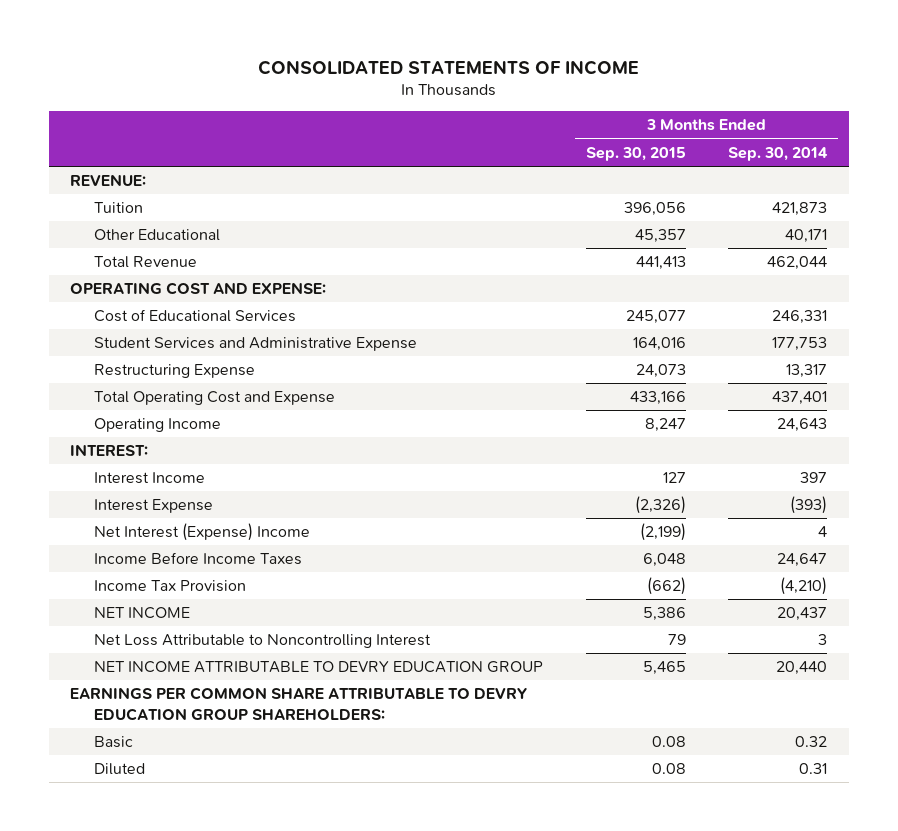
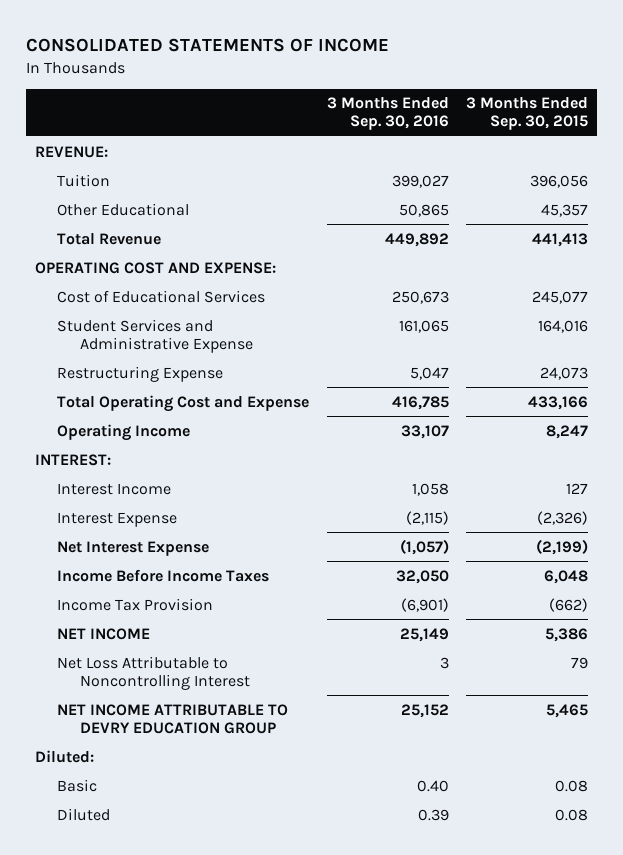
- | 3 Months Ended Sep. 30, 2015 | 3 Months Ended Sep. 30, 2014
+ | 3 Months Ended Sep. 30, 2016 | 3 Months Ended Sep. 30, 2015
- Net Interest (Expense) Income | (2,199) | 4
+ Net Interest Expense | (1,057) | (2,199)
- EARNINGS PER COMMON SHARE ATTRIBUTABLE TO DEVRY EDUCATION GROUP SHAREHOLDERS:
+ Diluted:

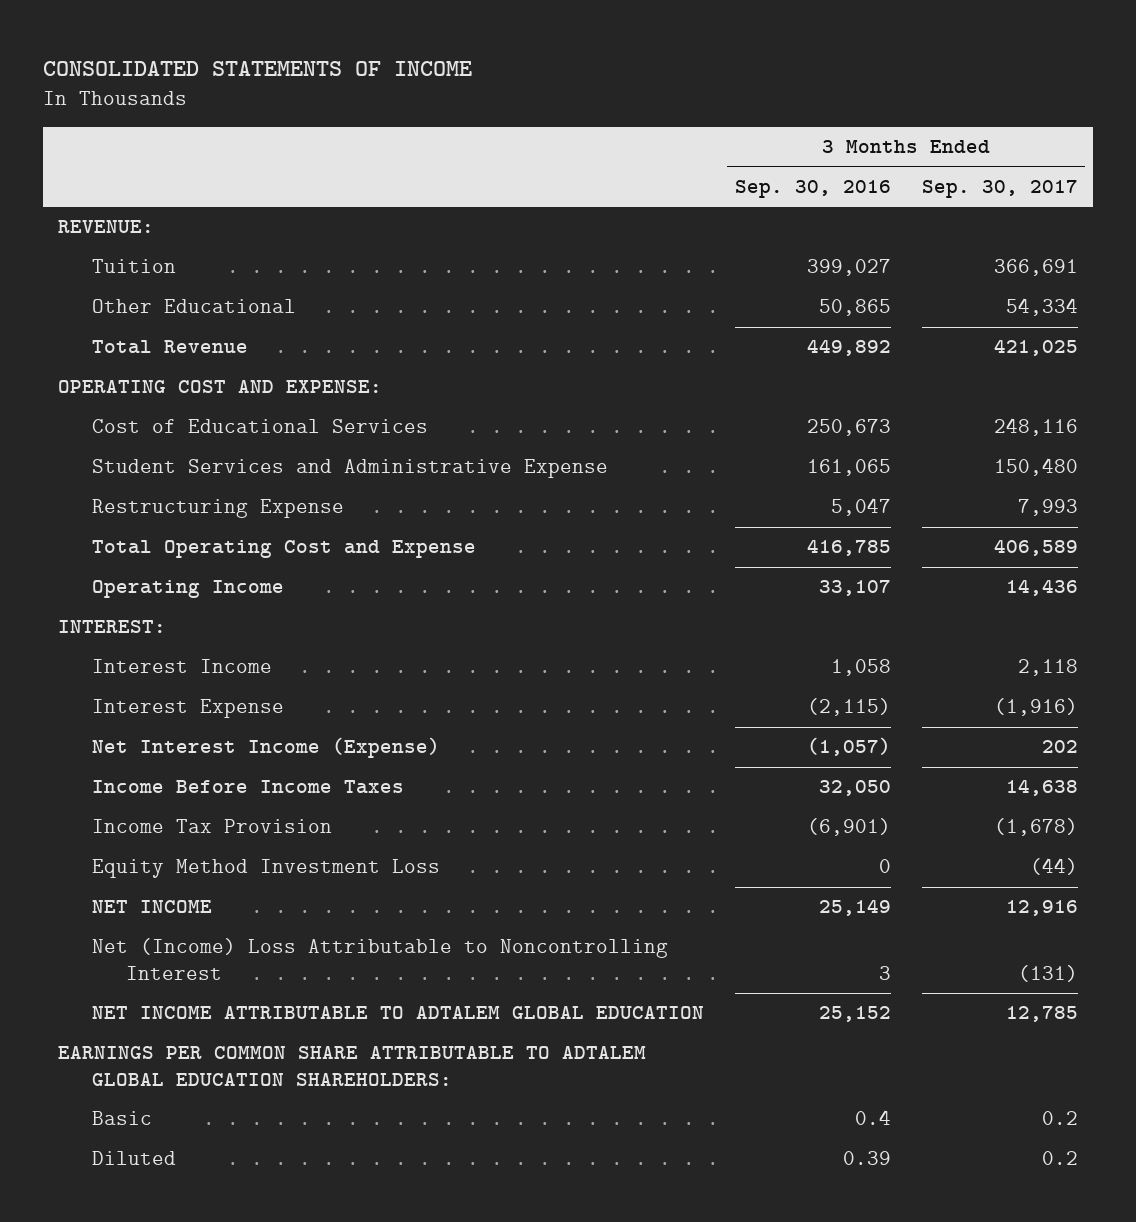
- | 3 Months Ended Sep. 30, 2016 | 3 Months Ended Sep. 30, 2015
+ | 3 Months Ended Sep. 30, 2016 | 3 Months Ended Sep. 30, 2017
- Net Interest Expense | (1,057) | (2,199)
+ Net Interest Income (Expense) | (1,057) | 202
+ Equity Method Investment Loss | 0 | (44)
- Net Loss Attributable to Noncontrolling Interest | 3 | 79
- NET INCOME ATTRIBUTABLE TO DEVRY EDUCATION GROUP | 25,152 | 5,465
- Diluted:
- Basic | 0.40 | 0.08
+ Net (Income) Loss Attributable to Noncontrolling Interest | 3 | (131)
+ NET INCOME ATTRIBUTABLE TO ADTALEM GLOBAL EDUCATION | 25,152 | 12,785
+ EARNINGS PER COMMON SHARE ATTRIBUTABLE TO ADTALEM GLOBAL EDUCATION SHAREHOLDERS:
+ Basic | 0.4 | 0.2

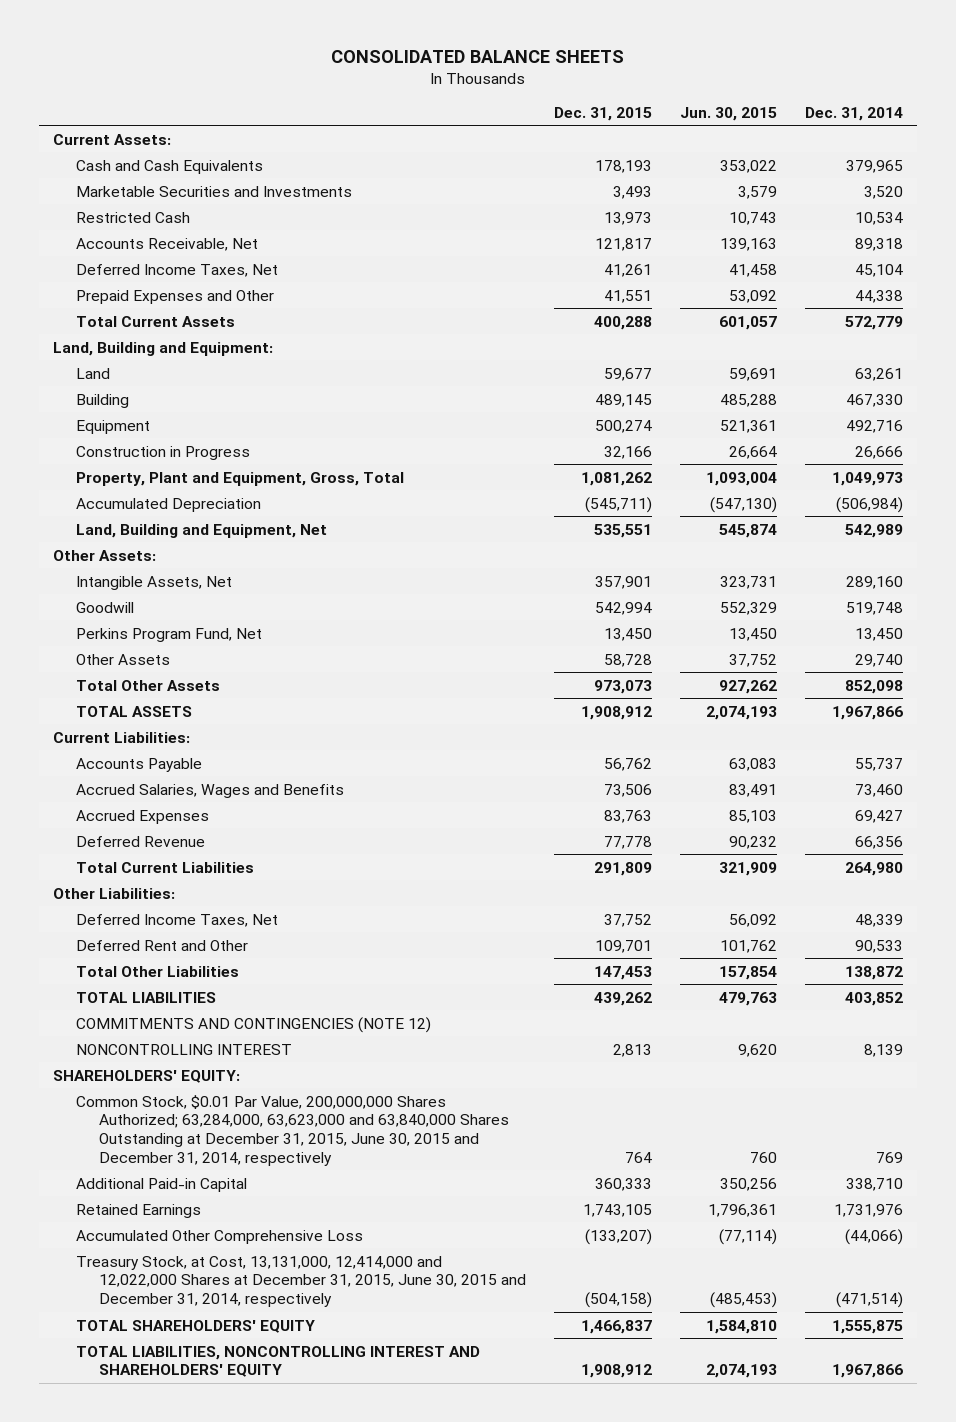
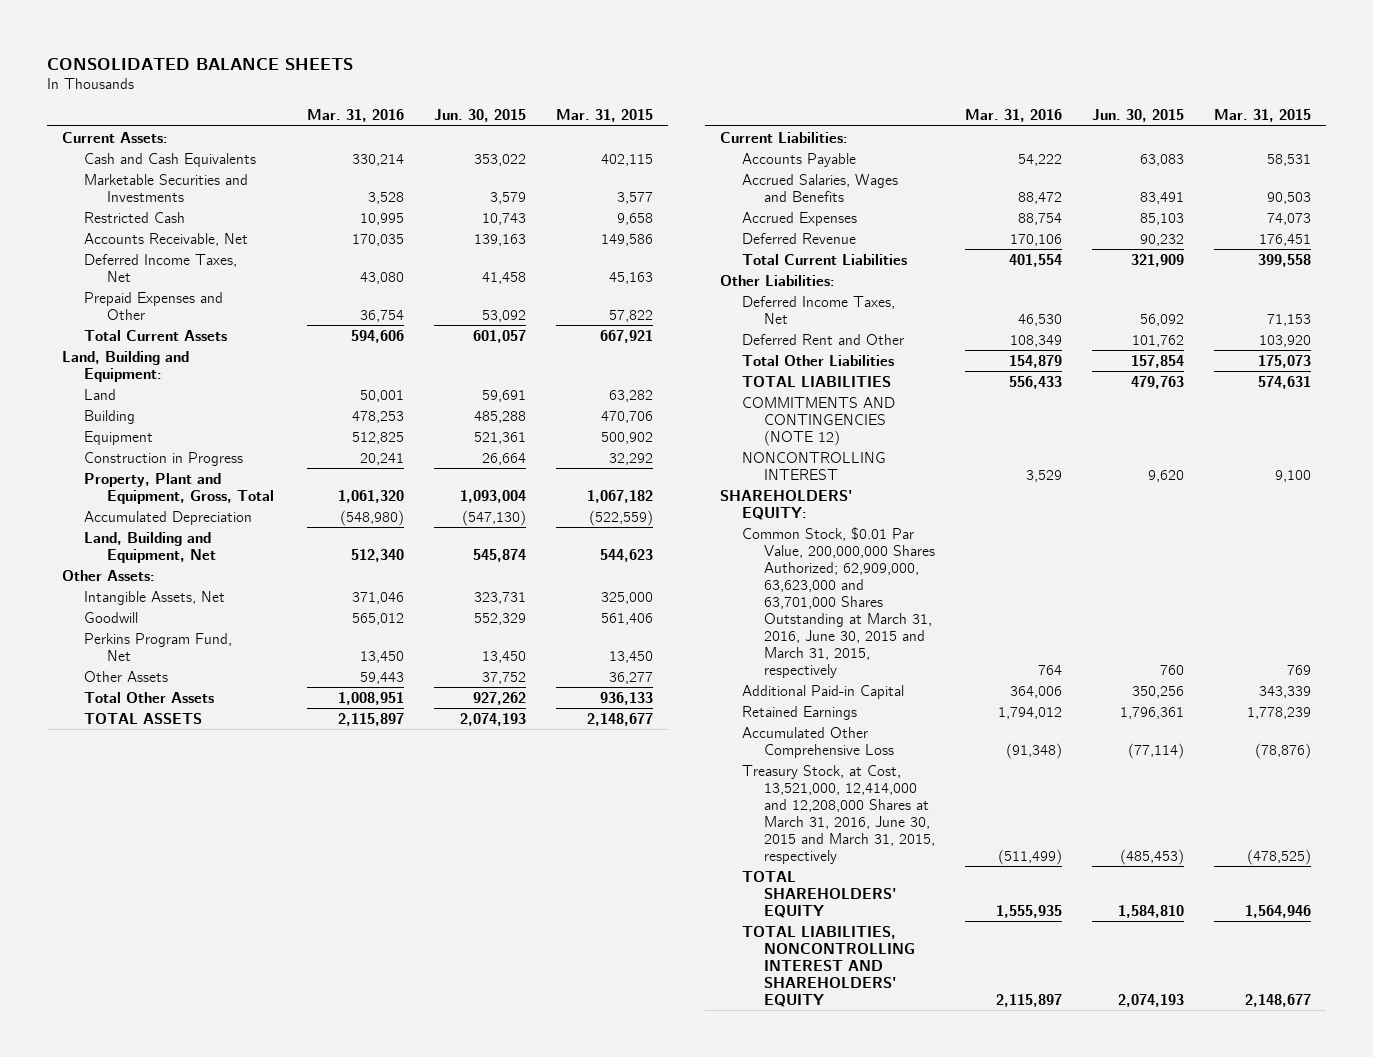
- | Dec. 31, 2015 | Jun. 30, 2015 | Dec. 31, 2014
+ | Mar. 31, 2016 | Jun. 30, 2015 | Mar. 31, 2015
- Common Stock, $0.01 Par Value, 200,000,000 Shares Authorized; 63,284,000, 63,623,000 and 63,840,000 Shares Outstanding at December 31, 2015, June 30, 2015 and December 31, 2014, respectively | 764 | 760 | 769
+ Common Stock, $0.01 Par Value, 200,000,000 Shares Authorized; 62,909,000, 63,623,000 and 63,701,000 Shares Outstanding at March 31, 2016, June 30, 2015 and March 31, 2015, respectively | 764 | 760 | 769
- Treasury Stock, at Cost, 13,131,000, 12,414,000 and 12,022,000 Shares at December 31, 2015, June 30, 2015 and December 31, 2014, respectively | (504,158) | (485,453) | (471,514)
+ Treasury Stock, at Cost, 13,521,000, 12,414,000 and 12,208,000 Shares at March 31, 2016, June 30, 2015 and March 31, 2015, respectively | (511,499) | (485,453) | (478,525)

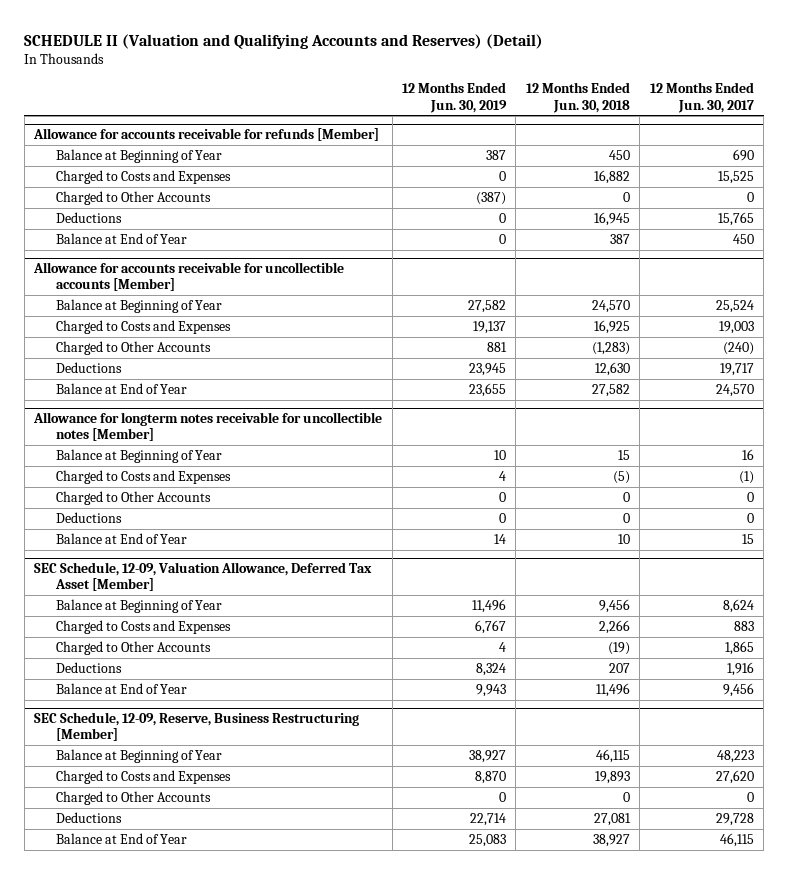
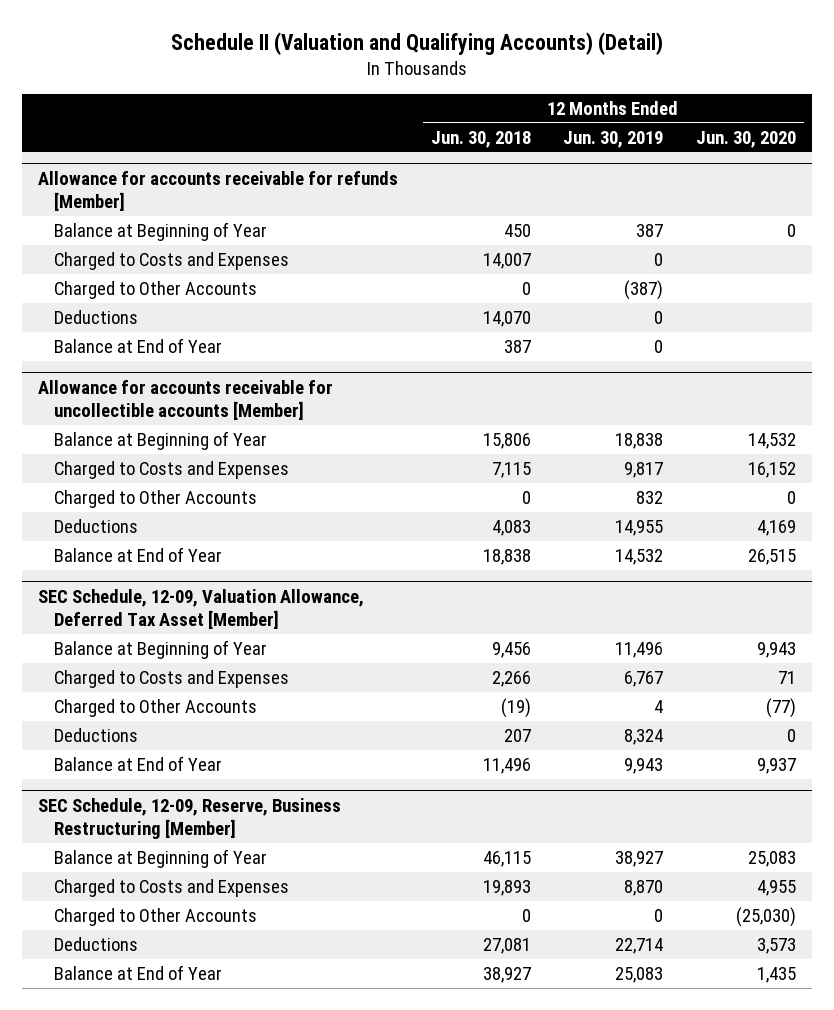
- SCHEDULE II (Valuation and Qualifying Accounts and Reserves) (Detail)
+ Schedule II (Valuation and Qualifying Accounts) (Detail)
- | 12 Months Ended Jun. 30, 2019 | 12 Months Ended Jun. 30, 2018 | 12 Months Ended Jun. 30, 2017
+ | 12 Months Ended Jun. 30, 2018 | 12 Months Ended Jun. 30, 2019 | 12 Months Ended Jun. 30, 2020
@ Allowance for accounts receivable for refunds [Member]
- Charged to Costs and Expenses | 0 | 16,882 | 15,525
+ Charged to Costs and Expenses | 14,007 | 0 |
- Deductions | 0 | 16,945 | 15,765
+ Deductions | 14,070 | 0 |
@ Allowance for accounts receivable for uncollectible accounts [Member]
- Balance at Beginning of Year | 27,582 | 24,570 | 25,524
- Charged to Costs and Expenses | 19,137 | 16,925 | 19,003
- Charged to Other Accounts | 881 | (1,283) | (240)
- Deductions | 23,945 | 12,630 | 19,717
- Balance at End of Year | 23,655 | 27,582 | 24,570
- Allowance for longterm notes receivable for uncollectible notes [Member]
- Balance at Beginning of Year | 10 | 15 | 16
- Charged to Costs and Expenses | 4 | (5) | (1)
- Charged to Other Accounts | 0 | 0 | 0
- Deductions | 0 | 0 | 0
- Balance at End of Year | 14 | 10 | 15
@ Allowance for accounts receivable for uncollectible accounts [Member]
+ Balance at Beginning of Year | 15,806 | 18,838 | 14,532
+ Charged to Costs and Expenses | 7,115 | 9,817 | 16,152
+ Charged to Other Accounts | 0 | 832 | 0
+ Deductions | 4,083 | 14,955 | 4,169
+ Balance at End of Year | 18,838 | 14,532 | 26,515

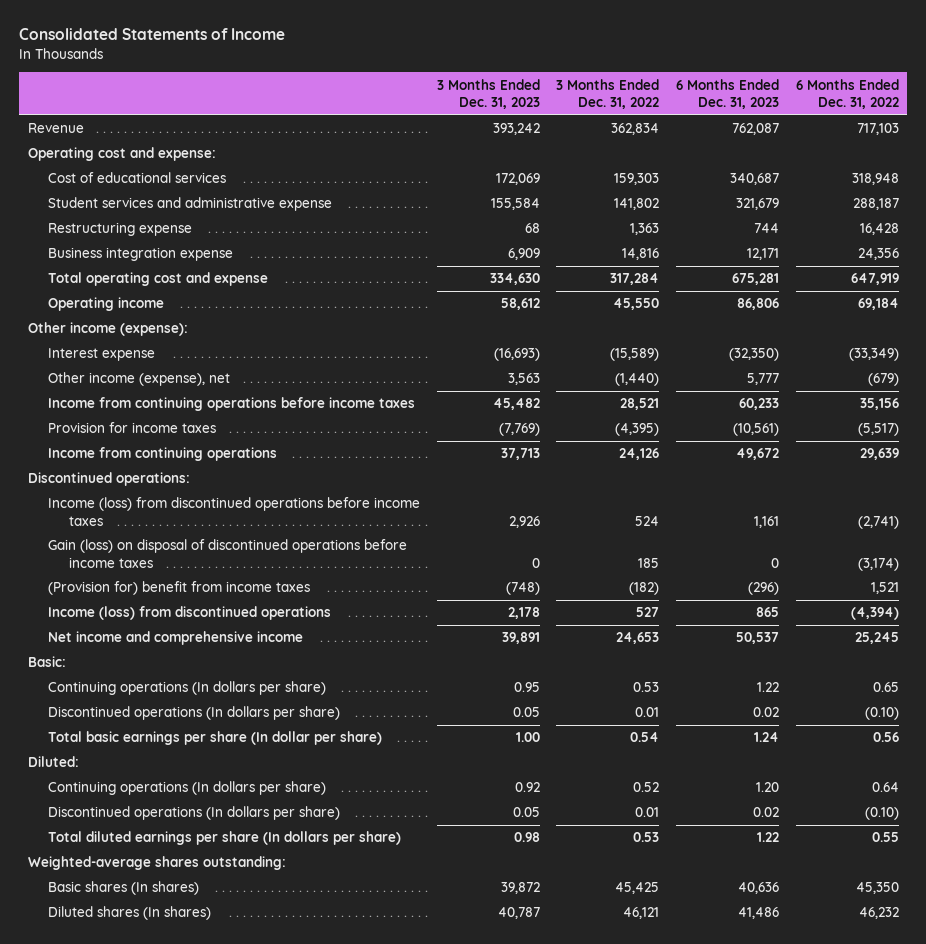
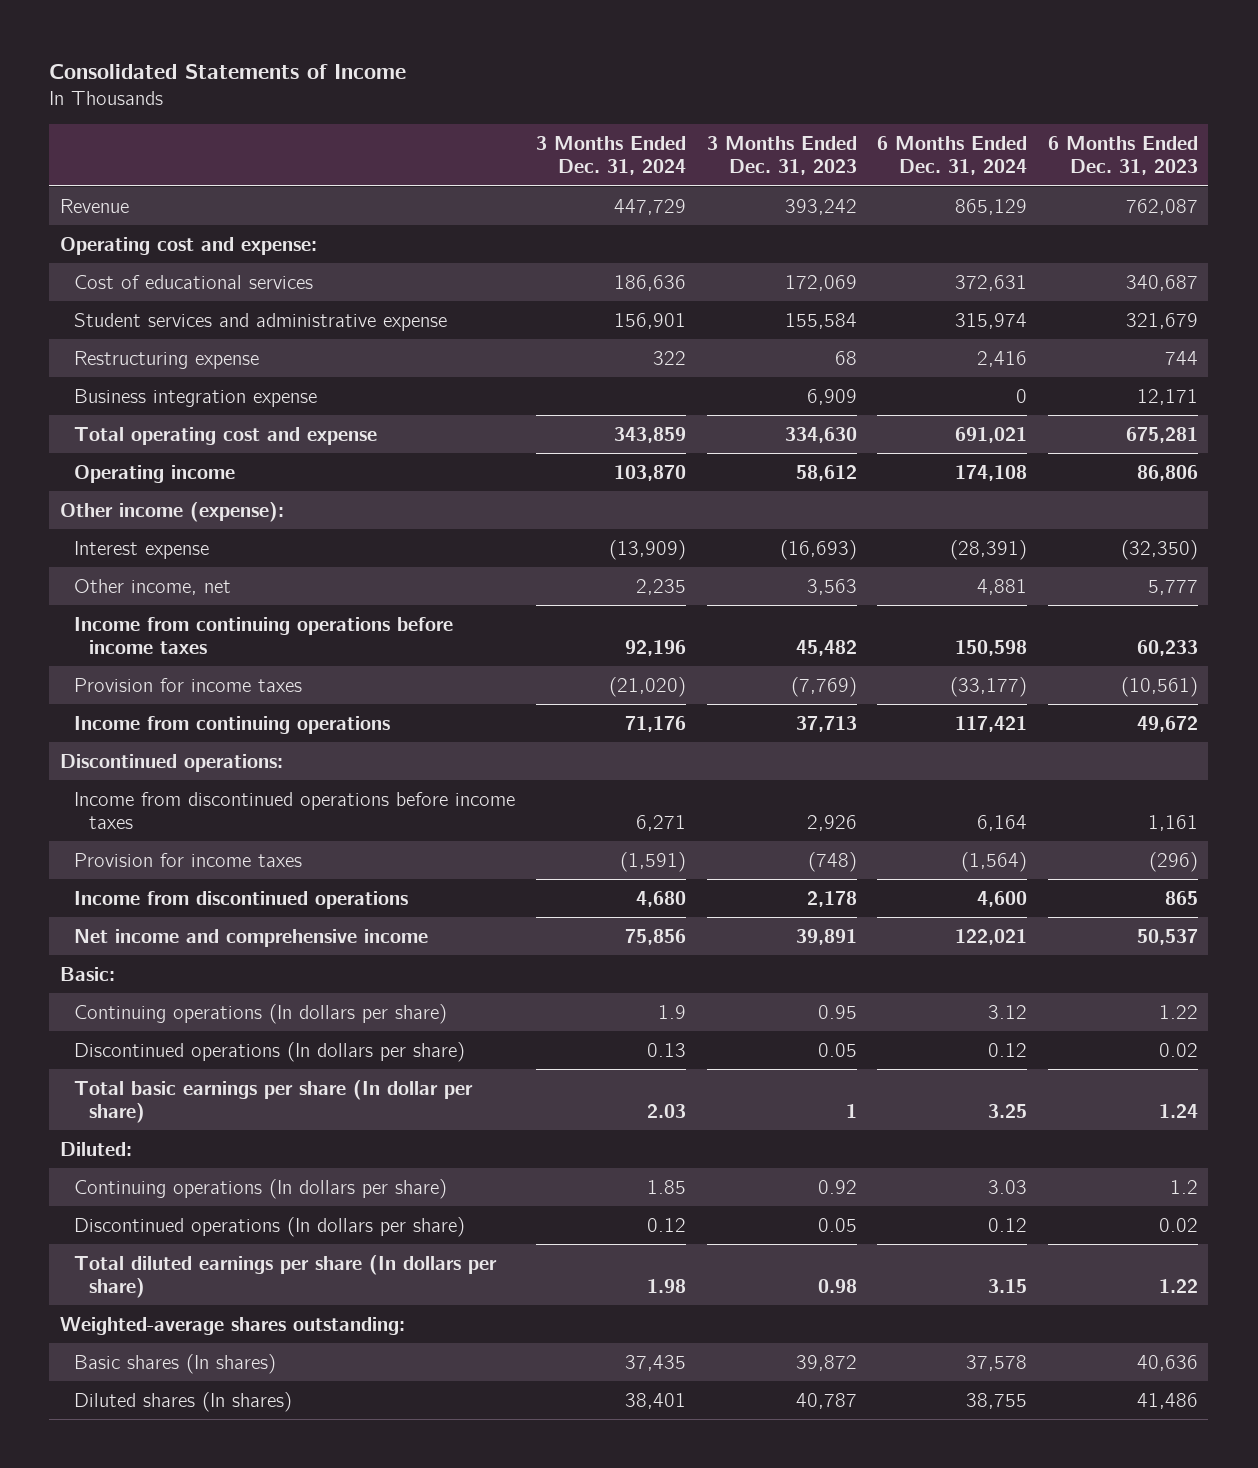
- | 3 Months Ended Dec. 31, 2023 | 3 Months Ended Dec. 31, 2022 | 6 Months Ended Dec. 31, 2023 | 6 Months Ended Dec. 31, 2022
+ | 3 Months Ended Dec. 31, 2024 | 3 Months Ended Dec. 31, 2023 | 6 Months Ended Dec. 31, 2024 | 6 Months Ended Dec. 31, 2023
- Other income (expense), net | 3,563 | (1,440) | 5,777 | (679)
+ Other income, net | 2,235 | 3,563 | 4,881 | 5,777
- Income (loss) from discontinued operations before income taxes | 2,926 | 524 | 1,161 | (2,741)
- Gain (loss) on disposal of discontinued operations before income taxes | 0 | 185 | 0 | (3,174)
- (Provision for) benefit from income taxes | (748) | (182) | (296) | 1,521
- Income (loss) from discontinued operations | 2,178 | 527 | 865 | (4,394)
+ Income from discontinued operations before income taxes | 6,271 | 2,926 | 6,164 | 1,161
+ Provision for income taxes | (1,591) | (748) | (1,564) | (296)
+ Income from discontinued operations | 4,680 | 2,178 | 4,600 | 865
- Total basic earnings per share (In dollar per share) | 1.00 | 0.54 | 1.24 | 0.56
+ Total basic earnings per share (In dollar per share) | 2.03 | 1 | 3.25 | 1.24
- Continuing operations (In dollars per share) | 0.92 | 0.52 | 1.20 | 0.64
+ Continuing operations (In dollars per share) | 1.85 | 0.92 | 3.03 | 1.2

